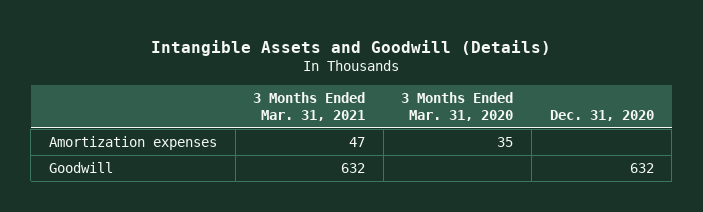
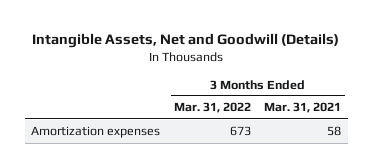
- Intangible Assets and Goodwill (Details)
+ Intangible Assets, Net and Goodwill (Details)
- | 3 Months Ended Mar. 31, 2021 | 3 Months Ended Mar. 31, 2020 | Dec. 31, 2020
+ | 3 Months Ended Mar. 31, 2022 | 3 Months Ended Mar. 31, 2021
- Amortization expenses | 47 | 35 |
- Goodwill | 632 | | 632
+ Amortization expenses | 673 | 58

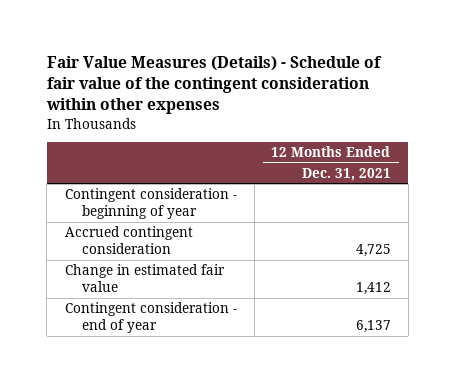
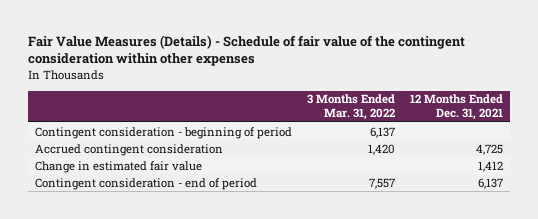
- | 12 Months Ended Dec. 31, 2021
+ | 3 Months Ended Mar. 31, 2022 | 12 Months Ended Dec. 31, 2021
- Contingent consideration - beginning of year
+ Contingent consideration - beginning of period | 6,137 |
- Contingent consideration - end of year | 6,137
+ Contingent consideration - end of period | 7,557 | 6,137

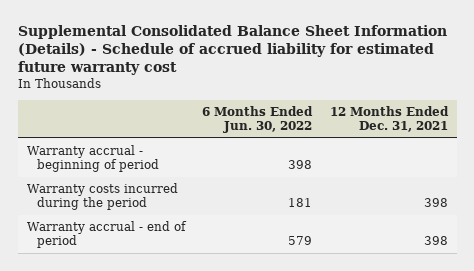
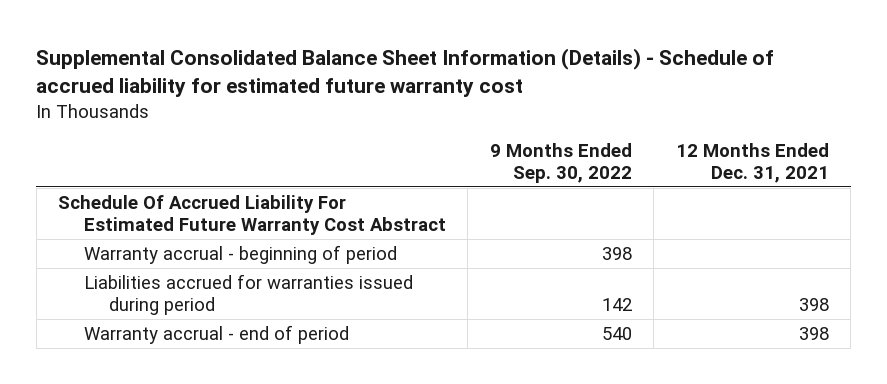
- | 6 Months Ended Jun. 30, 2022 | 12 Months Ended Dec. 31, 2021
+ | 9 Months Ended Sep. 30, 2022 | 12 Months Ended Dec. 31, 2021
+ Schedule Of Accrued Liability For Estimated Future Warranty Cost Abstract
- Warranty costs incurred during the period | 181 | 398
+ Liabilities accrued for warranties issued during period | 142 | 398

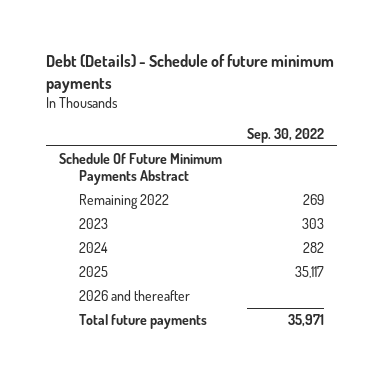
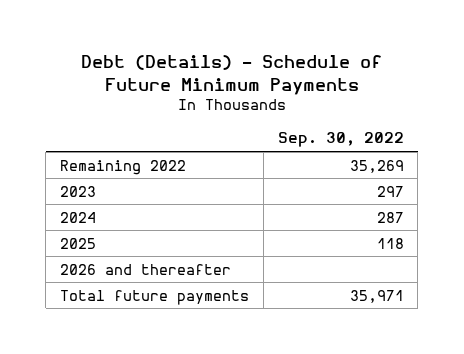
- Debt (Details) - Schedule of future minimum payments
+ Debt (Details) - Schedule of Future Minimum Payments
- Schedule Of Future Minimum Payments Abstract
- Remaining 2022 | 269
- 2023 | 303
- 2024 | 282
- 2025 | 35,117
+ Remaining 2022 | 35,269
+ 2023 | 297
+ 2024 | 287
+ 2025 | 118

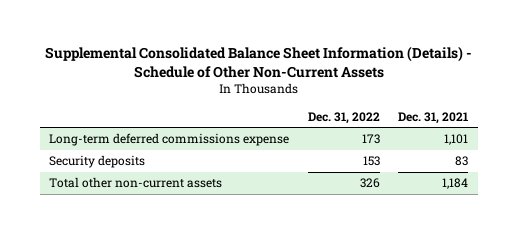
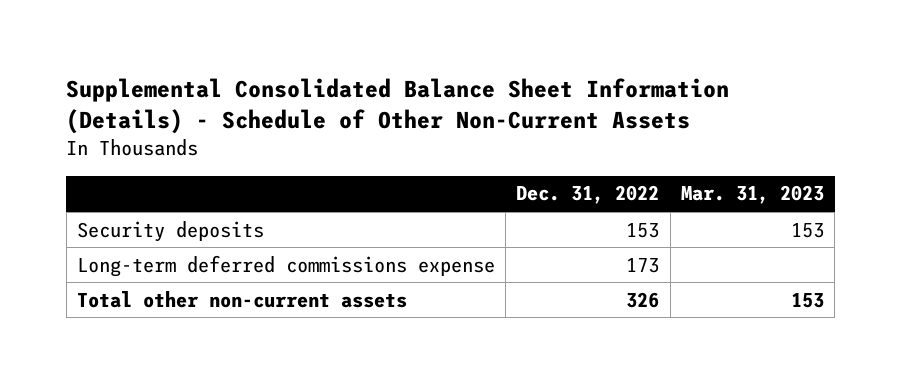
- | Dec. 31, 2022 | Dec. 31, 2021
+ | Dec. 31, 2022 | Mar. 31, 2023
moved down: Long-term deferred commissions expense | 173 |

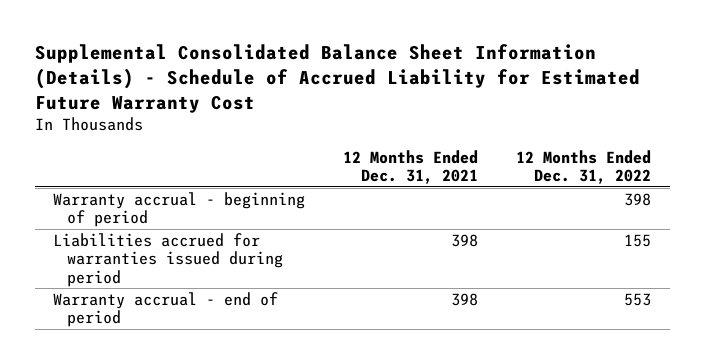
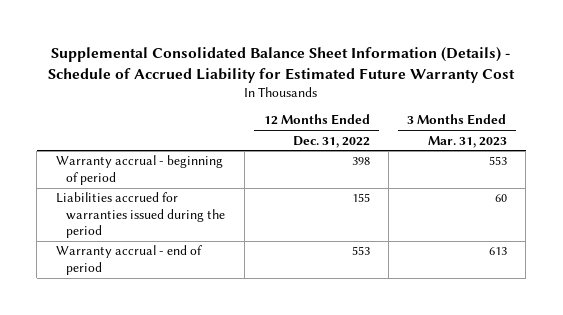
- | 12 Months Ended Dec. 31, 2021 | 12 Months Ended Dec. 31, 2022
+ | 12 Months Ended Dec. 31, 2022 | 3 Months Ended Mar. 31, 2023
- Liabilities accrued for warranties issued during period | 398 | 155
+ Liabilities accrued for warranties issued during the period | 155 | 60

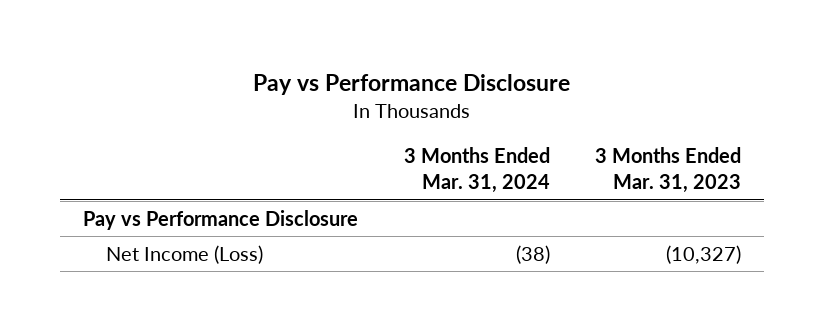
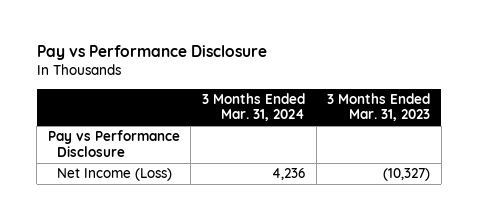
- Net Income (Loss) | (38) | (10,327)
+ Net Income (Loss) | 4,236 | (10,327)

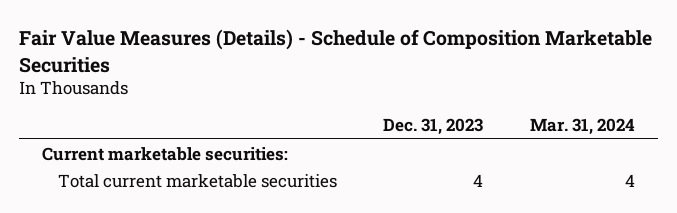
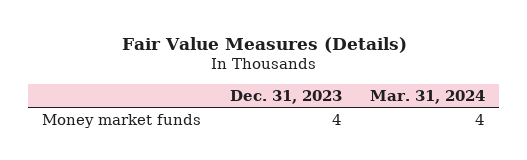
- Fair Value Measures (Details) - Schedule of Composition Marketable Securities
+ Fair Value Measures (Details)
- Current marketable securities:
- Total current marketable securities | 4 | 4
+ Money market funds | 4 | 4

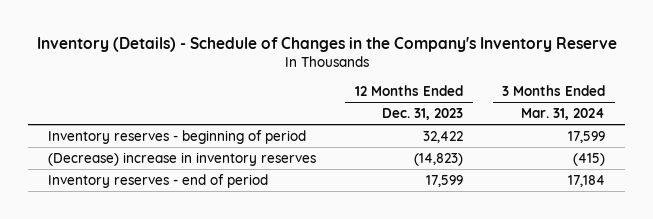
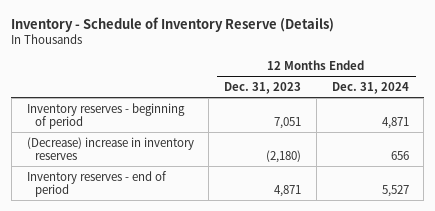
- Inventory (Details) - Schedule of Changes in the Company's Inventory Reserve
+ Inventory - Schedule of Inventory Reserve (Details)
- | 12 Months Ended Dec. 31, 2023 | 3 Months Ended Mar. 31, 2024
+ | 12 Months Ended Dec. 31, 2023 | 12 Months Ended Dec. 31, 2024
- Inventory reserves - beginning of period | 32,422 | 17,599
- (Decrease) increase in inventory reserves | (14,823) | (415)
- Inventory reserves - end of period | 17,599 | 17,184
+ Inventory reserves - beginning of period | 7,051 | 4,871
+ (Decrease) increase in inventory reserves | (2,180) | 656
+ Inventory reserves - end of period | 4,871 | 5,527

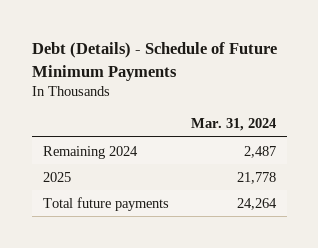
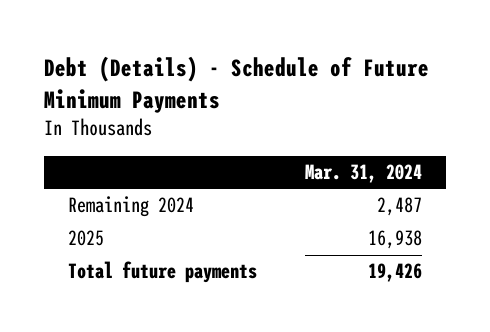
- 2025 | 21,778
- Total future payments | 24,264
+ 2025 | 16,938
+ Total future payments | 19,426

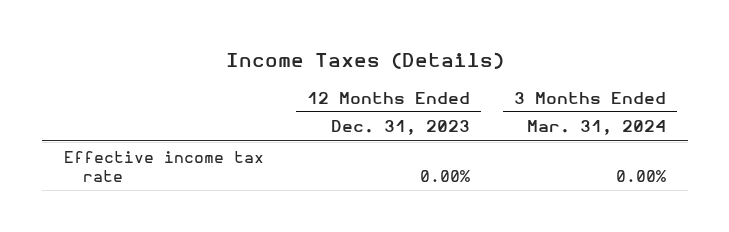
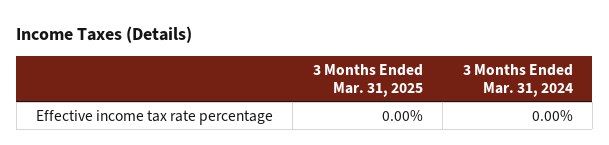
- | 12 Months Ended Dec. 31, 2023 | 3 Months Ended Mar. 31, 2024
+ | 3 Months Ended Mar. 31, 2025 | 3 Months Ended Mar. 31, 2024
- Effective income tax rate | 0.00% | 0.00%
+ Effective income tax rate percentage | 0.00% | 0.00%

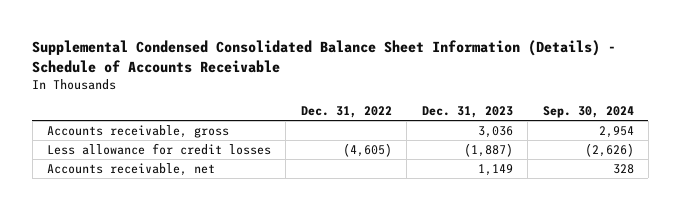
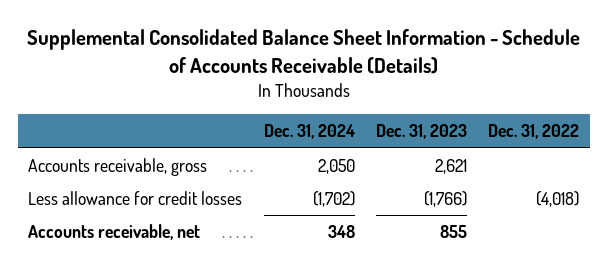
- Supplemental Condensed Consolidated Balance Sheet Information (Details) - Schedule of Accounts Receivable
+ Supplemental Consolidated Balance Sheet Information - Schedule of Accounts Receivable (Details)
- | Dec. 31, 2022 | Dec. 31, 2023 | Sep. 30, 2024
+ | Dec. 31, 2024 | Dec. 31, 2023 | Dec. 31, 2022
- Accounts receivable, gross | | 3,036 | 2,954
- Less allowance for credit losses | (4,605) | (1,887) | (2,626)
- Accounts receivable, net | | 1,149 | 328
+ Accounts receivable, gross | 2,050 | 2,621 |
+ Less allowance for credit losses | (1,702) | (1,766) | (4,018)
+ Accounts receivable, net | 348 | 855 |

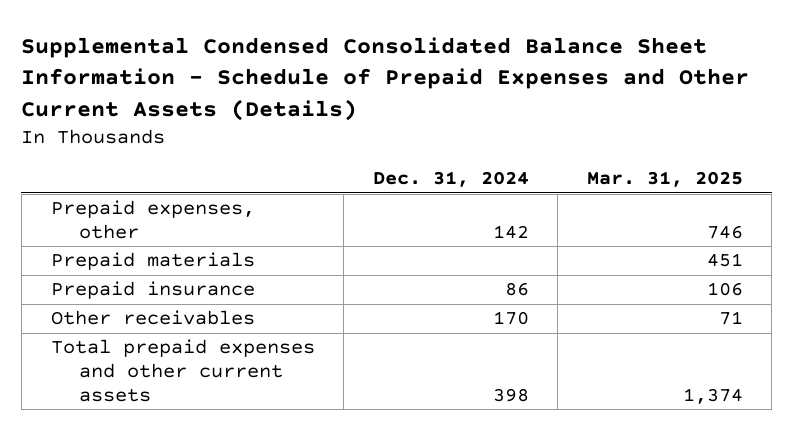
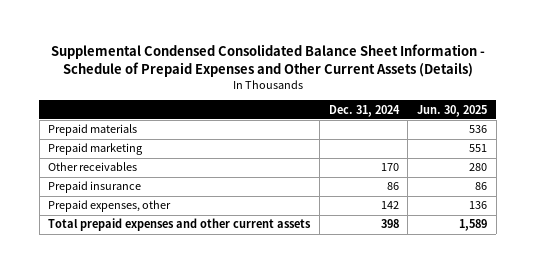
- | Dec. 31, 2024 | Mar. 31, 2025
+ | Dec. 31, 2024 | Jun. 30, 2025
+ Prepaid marketing | | 551
moved down: Prepaid insurance | 86 | 86
moved down: Prepaid expenses, other | 142 | 136

